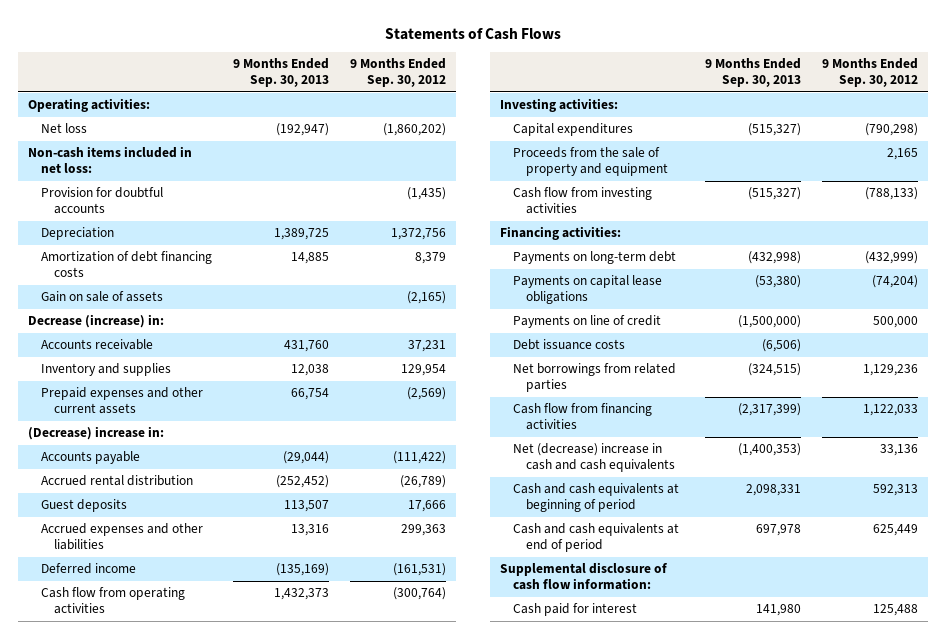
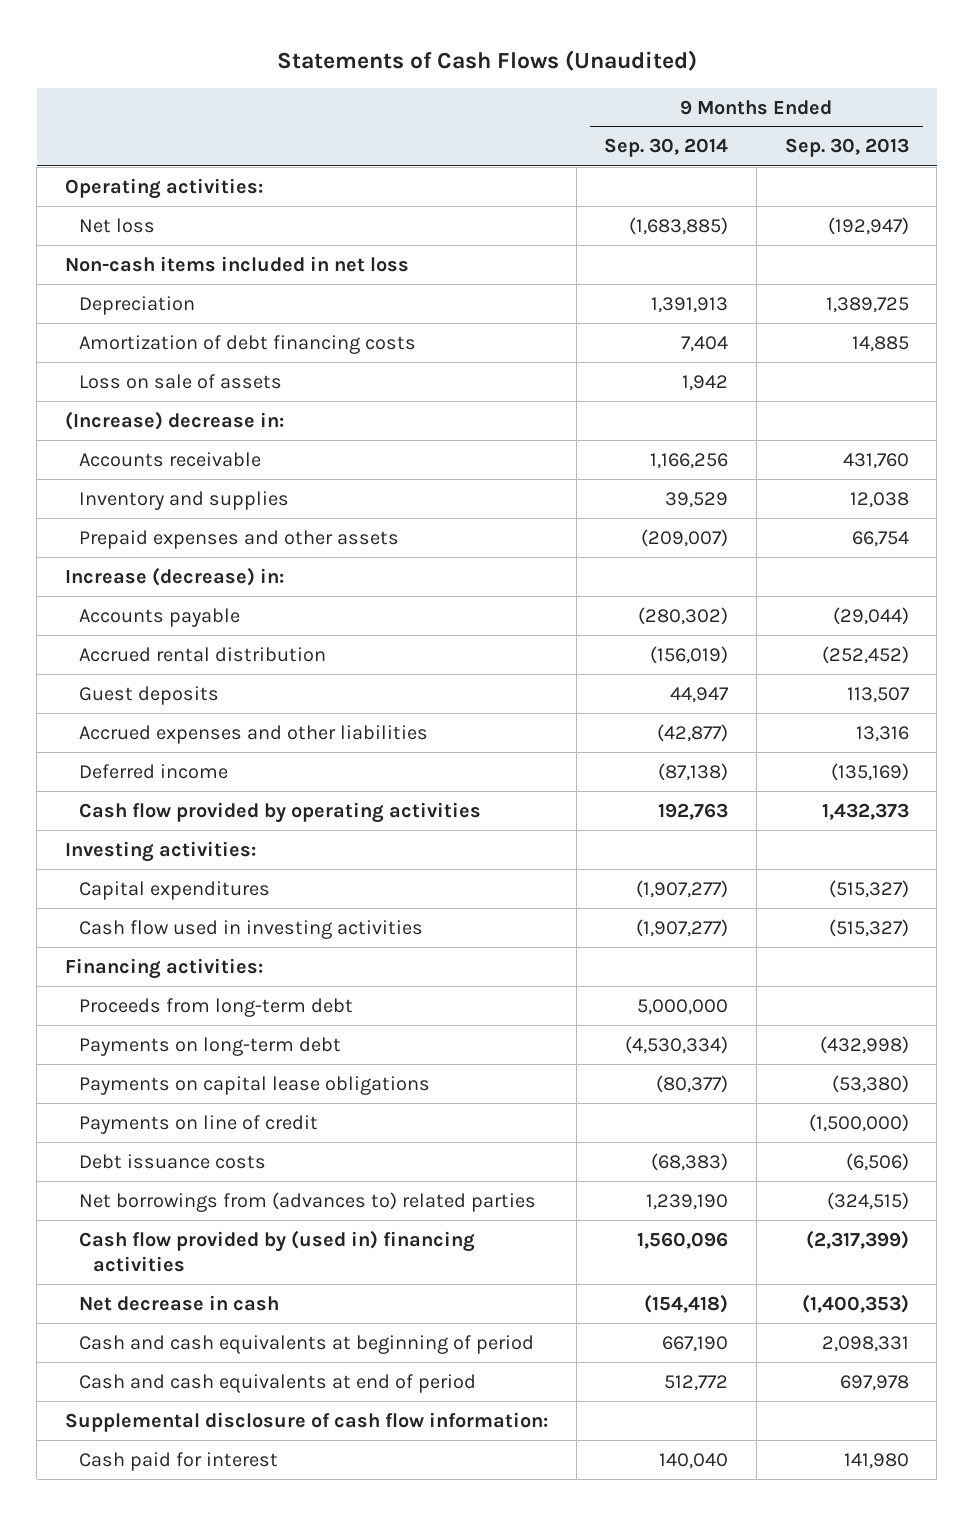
- Statements of Cash Flows
+ Statements of Cash Flows (Unaudited)
- | 9 Months Ended Sep. 30, 2013 | 9 Months Ended Sep. 30, 2012
+ | 9 Months Ended Sep. 30, 2014 | 9 Months Ended Sep. 30, 2013
- Non-cash items included in net loss:
- Provision for doubtful accounts | | (1,435)
+ Non-cash items included in net loss
- Gain on sale of assets | | (2,165)
- Decrease (increase) in:
+ Loss on sale of assets | 1,942 |
+ (Increase) decrease in:
- Prepaid expenses and other current assets | 66,754 | (2,569)
- (Decrease) increase in:
+ Prepaid expenses and other assets | (209,007) | 66,754
+ Increase (decrease) in:
- Cash flow from operating activities | 1,432,373 | (300,764)
+ Cash flow provided by operating activities | 192,763 | 1,432,373
- Proceeds from the sale of property and equipment | | 2,165
- Cash flow from investing activities | (515,327) | (788,133)
+ Cash flow used in investing activities | (1,907,277) | (515,327)
+ Proceeds from long-term debt | 5,000,000 |
- Net borrowings from related parties | (324,515) | 1,129,236
- Cash flow from financing activities | (2,317,399) | 1,122,033
- Net (decrease) increase in cash and cash equivalents | (1,400,353) | 33,136
+ Net borrowings from (advances to) related parties | 1,239,190 | (324,515)
+ Cash flow provided by (used in) financing activities | 1,560,096 | (2,317,399)
+ Net decrease in cash | (154,418) | (1,400,353)

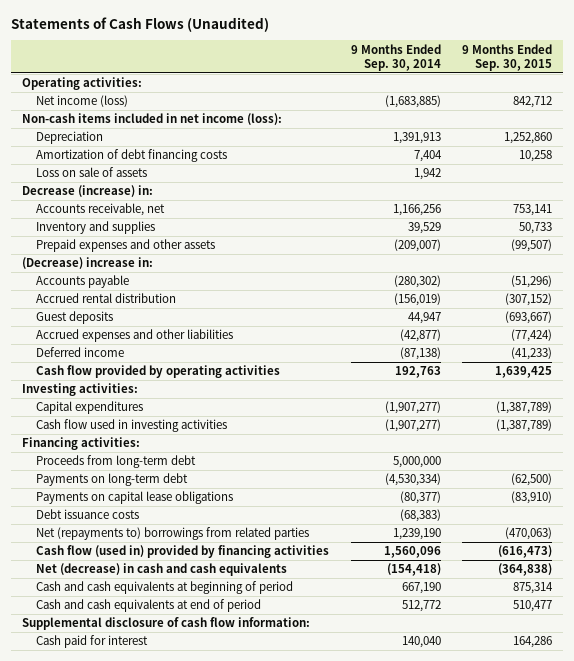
- | 9 Months Ended Sep. 30, 2014 | 9 Months Ended Sep. 30, 2013
+ | 9 Months Ended Sep. 30, 2014 | 9 Months Ended Sep. 30, 2015
- Net loss | (1,683,885) | (192,947)
- Non-cash items included in net loss
+ Net income (loss) | (1,683,885) | 842,712
+ Non-cash items included in net income (loss):
- (Increase) decrease in:
- Accounts receivable | 1,166,256 | 431,760
+ Decrease (increase) in:
+ Accounts receivable, net | 1,166,256 | 753,141
- Increase (decrease) in:
+ (Decrease) increase in:
- Payments on line of credit | | (1,500,000)
- Net borrowings from (advances to) related parties | 1,239,190 | (324,515)
- Cash flow provided by (used in) financing activities | 1,560,096 | (2,317,399)
- Net decrease in cash | (154,418) | (1,400,353)
+ Net (repayments to) borrowings from related parties | 1,239,190 | (470,063)
+ Cash flow (used in) provided by financing activities | 1,560,096 | (616,473)
+ Net (decrease) in cash and cash equivalents | (154,418) | (364,838)

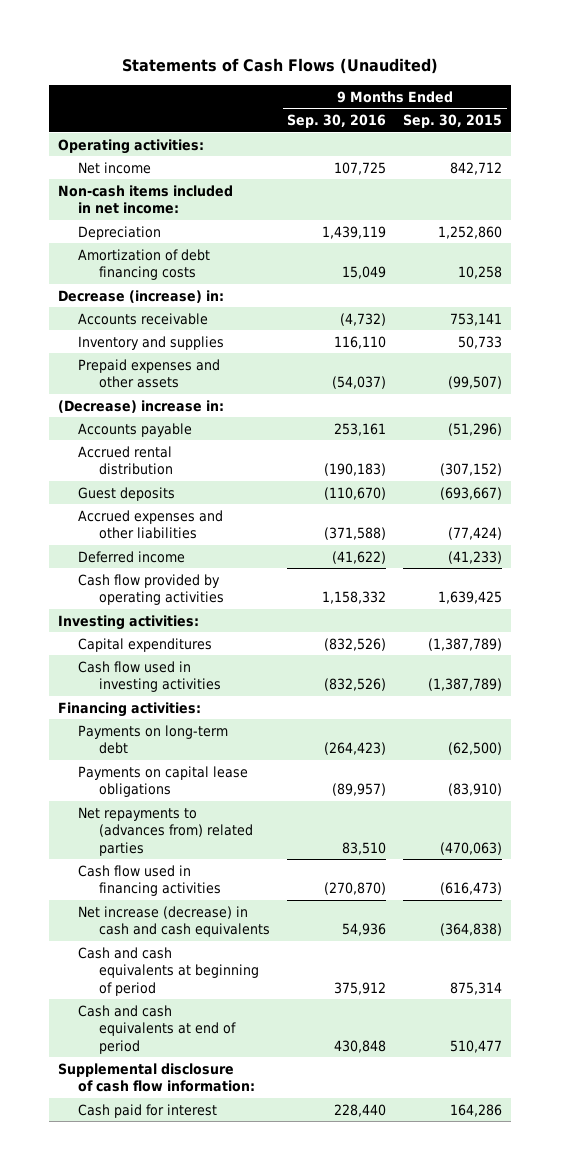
- | 9 Months Ended Sep. 30, 2014 | 9 Months Ended Sep. 30, 2015
+ | 9 Months Ended Sep. 30, 2016 | 9 Months Ended Sep. 30, 2015
- Net income (loss) | (1,683,885) | 842,712
- Non-cash items included in net income (loss):
+ Net income | 107,725 | 842,712
+ Non-cash items included in net income:
- Loss on sale of assets | 1,942 |
- Accounts receivable, net | 1,166,256 | 753,141
+ Accounts receivable | (4,732) | 753,141
- Proceeds from long-term debt | 5,000,000 |
- Debt issuance costs | (68,383) |
- Net (repayments to) borrowings from related parties | 1,239,190 | (470,063)
- Cash flow (used in) provided by financing activities | 1,560,096 | (616,473)
- Net (decrease) in cash and cash equivalents | (154,418) | (364,838)
+ Net repayments to (advances from) related parties | 83,510 | (470,063)
+ Cash flow used in financing activities | (270,870) | (616,473)
+ Net increase (decrease) in cash and cash equivalents | 54,936 | (364,838)

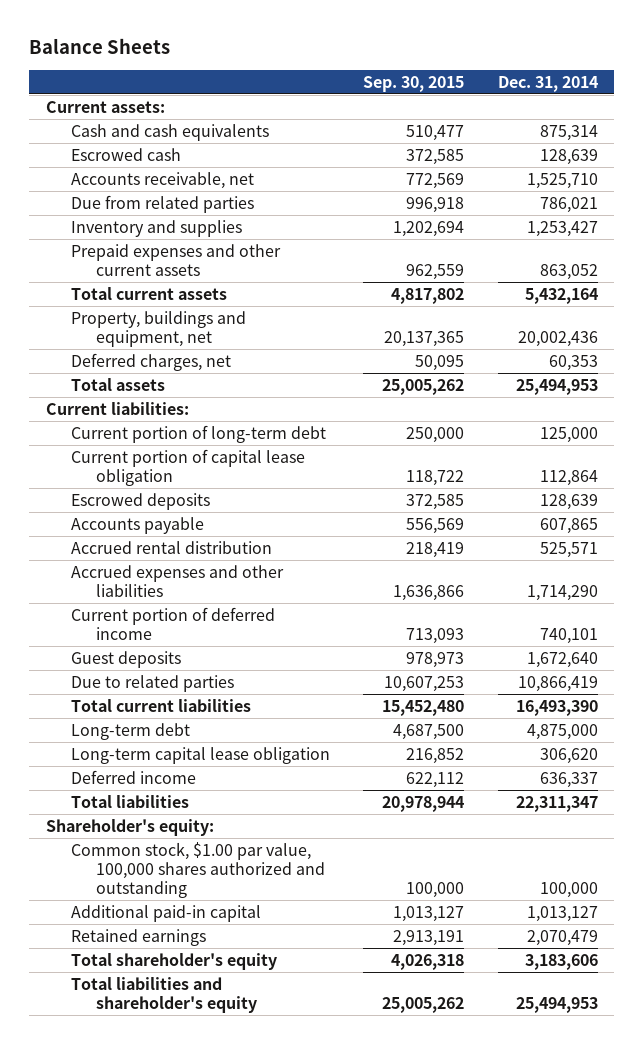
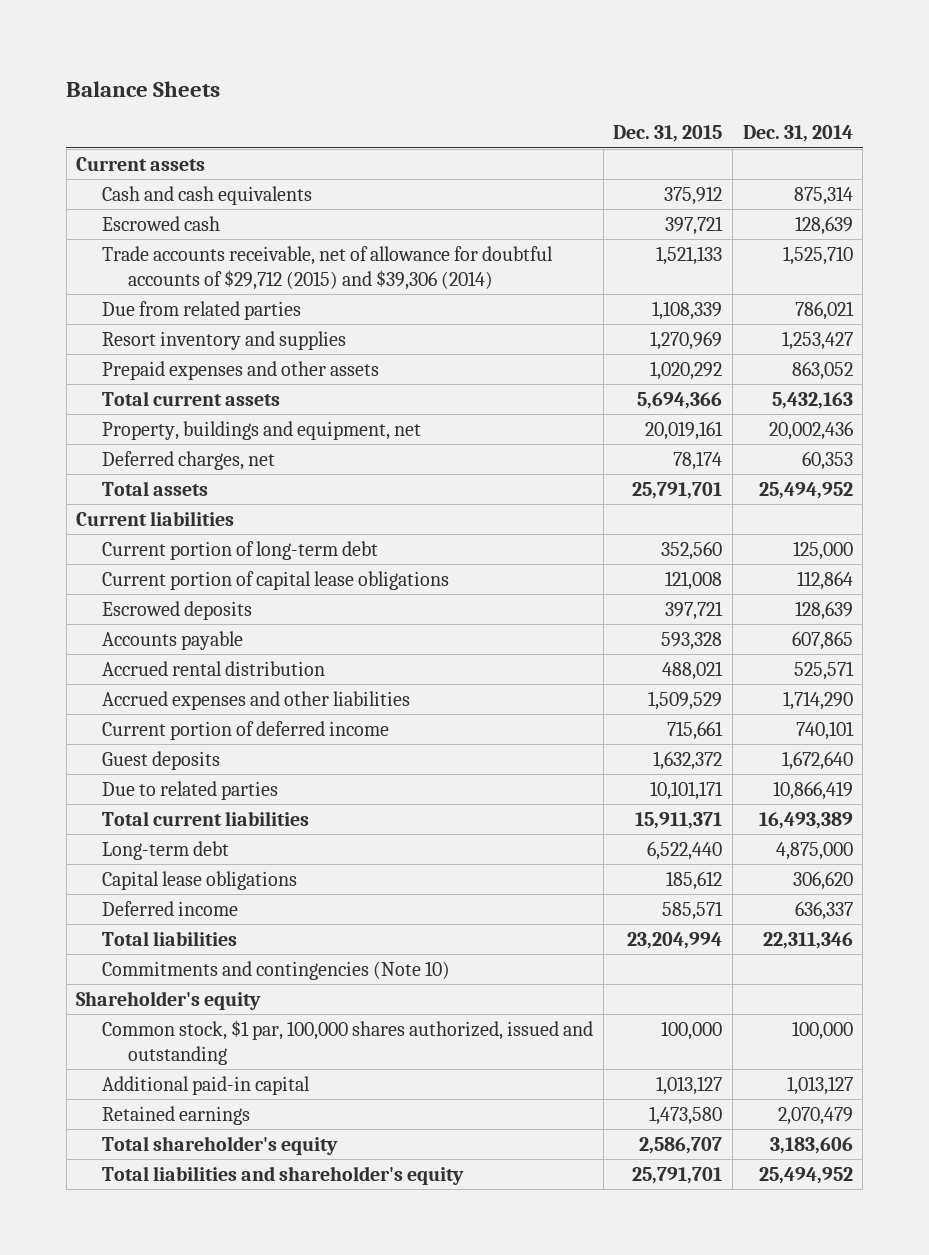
- | Sep. 30, 2015 | Dec. 31, 2014
+ | Dec. 31, 2015 | Dec. 31, 2014
- Current assets:
+ Current assets
- Accounts receivable, net | 772,569 | 1,525,710
+ Trade accounts receivable, net of allowance for doubtful accounts of $29,712 (2015) and $39,306 (2014) | 1,521,133 | 1,525,710
- Inventory and supplies | 1,202,694 | 1,253,427
- Prepaid expenses and other current assets | 962,559 | 863,052
- Total current assets | 4,817,802 | 5,432,164
+ Resort inventory and supplies | 1,270,969 | 1,253,427
+ Prepaid expenses and other assets | 1,020,292 | 863,052
+ Total current assets | 5,694,366 | 5,432,163
- Total assets | 25,005,262 | 25,494,953
- Current liabilities:
+ Total assets | 25,791,701 | 25,494,952
+ Current liabilities
- Current portion of capital lease obligation | 118,722 | 112,864
+ Current portion of capital lease obligations | 121,008 | 112,864
- Total current liabilities | 15,452,480 | 16,493,390
+ Total current liabilities | 15,911,371 | 16,493,389
- Long-term capital lease obligation | 216,852 | 306,620
+ Capital lease obligations | 185,612 | 306,620
- Total liabilities | 20,978,944 | 22,311,347
- Shareholder's equity:
- Common stock, $1.00 par value, 100,000 shares authorized and outstanding | 100,000 | 100,000
+ Total liabilities | 23,204,994 | 22,311,346
+ Commitments and contingencies (Note 10)
+ Shareholder's equity
+ Common stock, $1 par, 100,000 shares authorized, issued and outstanding | 100,000 | 100,000
- Total liabilities and shareholder's equity | 25,005,262 | 25,494,953
+ Total liabilities and shareholder's equity | 25,791,701 | 25,494,952

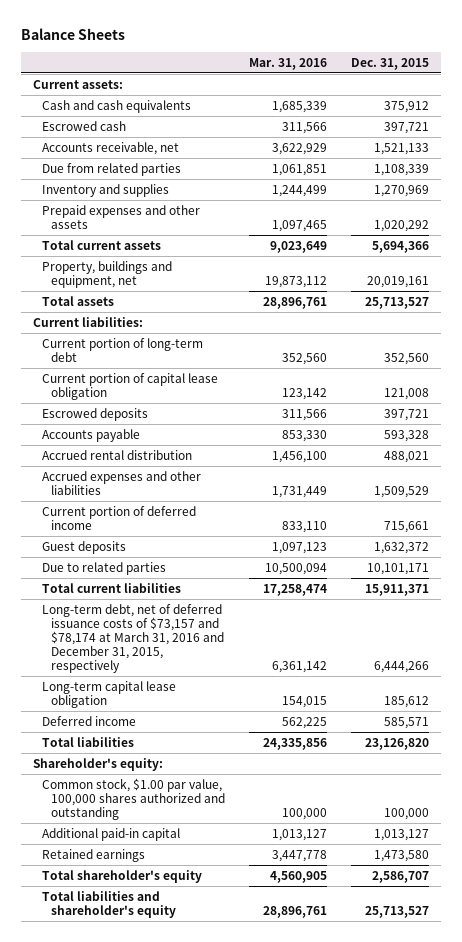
- | Dec. 31, 2015 | Dec. 31, 2014
+ | Mar. 31, 2016 | Dec. 31, 2015
- Current assets
+ Current assets:
- Trade accounts receivable, net of allowance for doubtful accounts of $29,712 (2015) and $39,306 (2014) | 1,521,133 | 1,525,710
+ Accounts receivable, net | 3,622,929 | 1,521,133
- Resort inventory and supplies | 1,270,969 | 1,253,427
+ Inventory and supplies | 1,244,499 | 1,270,969
- Deferred charges, net | 78,174 | 60,353
- Total assets | 25,791,701 | 25,494,952
- Current liabilities
+ Total assets | 28,896,761 | 25,713,527
+ Current liabilities:
- Current portion of capital lease obligations | 121,008 | 112,864
+ Current portion of capital lease obligation | 123,142 | 121,008
- Long-term debt | 6,522,440 | 4,875,000
- Capital lease obligations | 185,612 | 306,620
+ Long-term debt, net of deferred issuance costs of $73,157 and $78,174 at March 31, 2016 and December 31, 2015, respectively | 6,361,142 | 6,444,266
+ Long-term capital lease obligation | 154,015 | 185,612
- Total liabilities | 23,204,994 | 22,311,346
- Commitments and contingencies (Note 10)
- Shareholder's equity
- Common stock, $1 par, 100,000 shares authorized, issued and outstanding | 100,000 | 100,000
+ Total liabilities | 24,335,856 | 23,126,820
+ Shareholder's equity:
+ Common stock, $1.00 par value, 100,000 shares authorized and outstanding | 100,000 | 100,000
- Total liabilities and shareholder's equity | 25,791,701 | 25,494,952
+ Total liabilities and shareholder's equity | 28,896,761 | 25,713,527

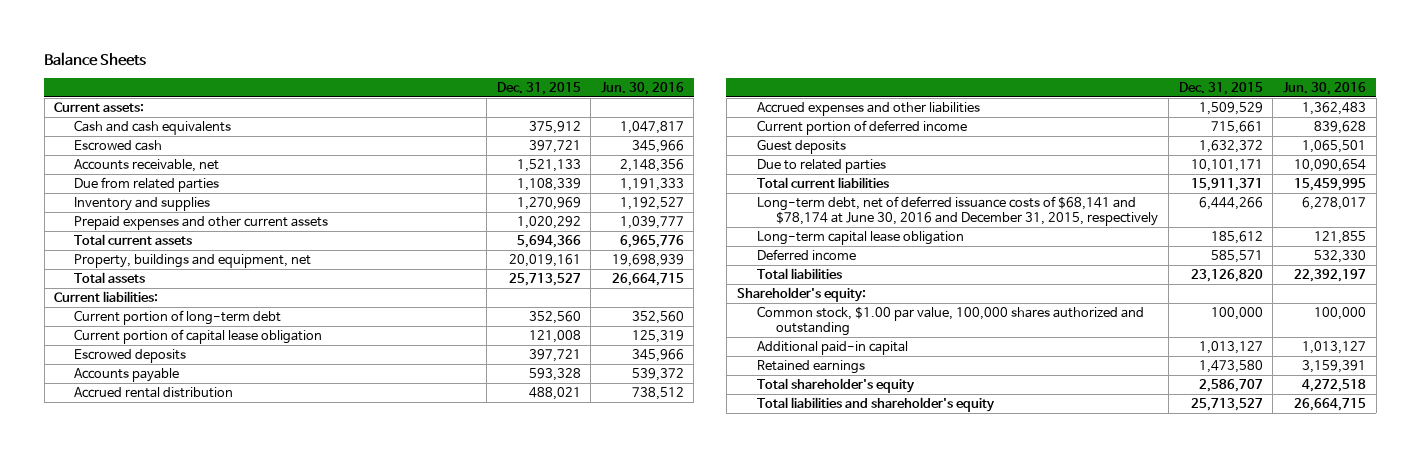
- | Mar. 31, 2016 | Dec. 31, 2015
+ | Dec. 31, 2015 | Jun. 30, 2016
- Prepaid expenses and other assets | 1,097,465 | 1,020,292
+ Prepaid expenses and other current assets | 1,020,292 | 1,039,777
- Long-term debt, net of deferred issuance costs of $73,157 and $78,174 at March 31, 2016 and December 31, 2015, respectively | 6,361,142 | 6,444,266
+ Long-term debt, net of deferred issuance costs of $68,141 and $78,174 at June 30, 2016 and December 31, 2015, respectively | 6,444,266 | 6,278,017

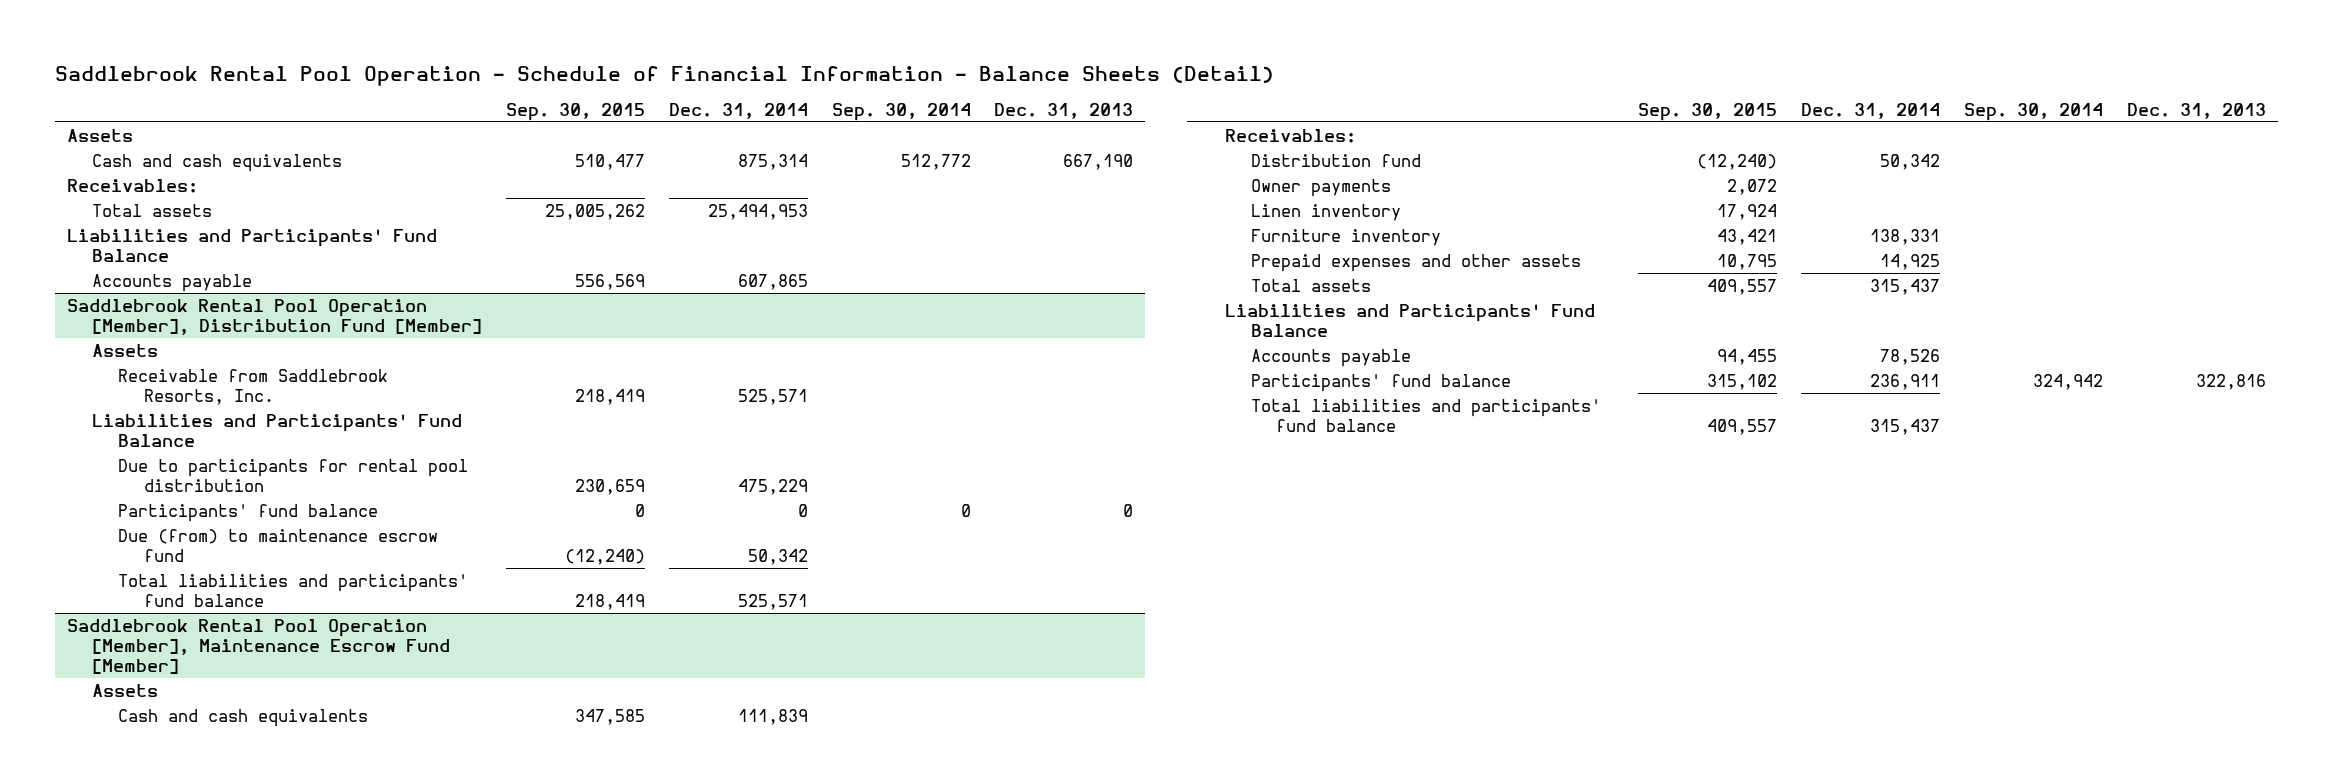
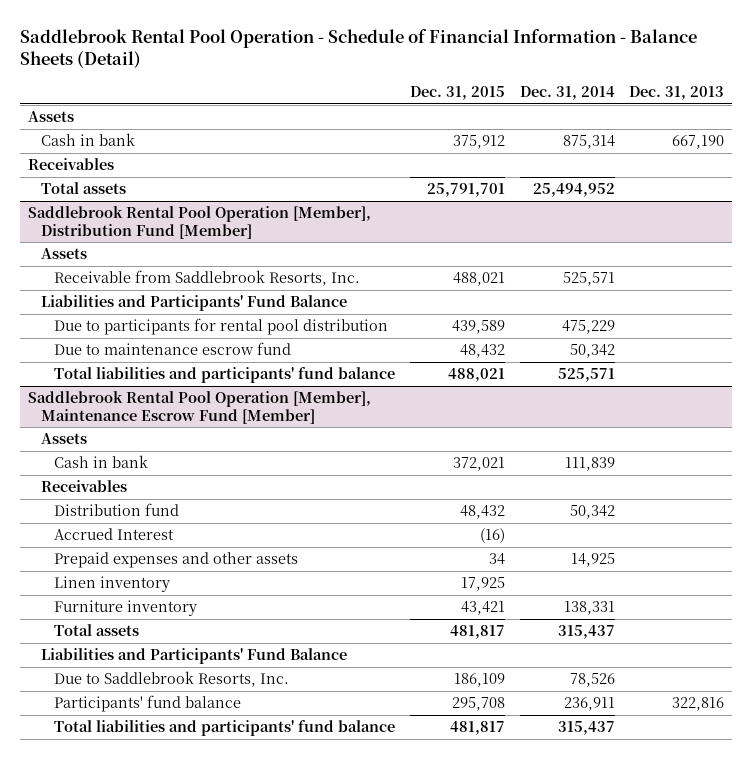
- | Sep. 30, 2015 | Dec. 31, 2014 | Sep. 30, 2014 | Dec. 31, 2013
+ | Dec. 31, 2015 | Dec. 31, 2014 | Dec. 31, 2013
- Cash and cash equivalents | 510,477 | 875,314 | 512,772 | 667,190
- Receivables:
- Total assets | 25,005,262 | 25,494,953 | |
- Liabilities and Participants' Fund Balance
- Accounts payable | 556,569 | 607,865 | |
+ Cash in bank | 375,912 | 875,314 | 667,190
+ Receivables
+ Total assets | 25,791,701 | 25,494,952 |
@ Saddlebrook Rental Pool Operation [Member], Distribution Fund [Member]
- Participants' fund balance | 0 | 0 | 0 | 0
- Due (from) to maintenance escrow fund | (12,240) | 50,342 | |
+ Due to maintenance escrow fund | 48,432 | 50,342 |
@ Saddlebrook Rental Pool Operation [Member], Maintenance Escrow Fund [Member]
- Cash and cash equivalents | 347,585 | 111,839 | |
- Receivables:
+ Cash in bank | 372,021 | 111,839 |
+ Receivables
- Owner payments | 2,072 | | |
+ Accrued Interest | (16) | |
moved up: Prepaid expenses and other assets | 34 | 14,925 |
- Accounts payable | 94,455 | 78,526 | |
+ Due to Saddlebrook Resorts, Inc. | 186,109 | 78,526 |

